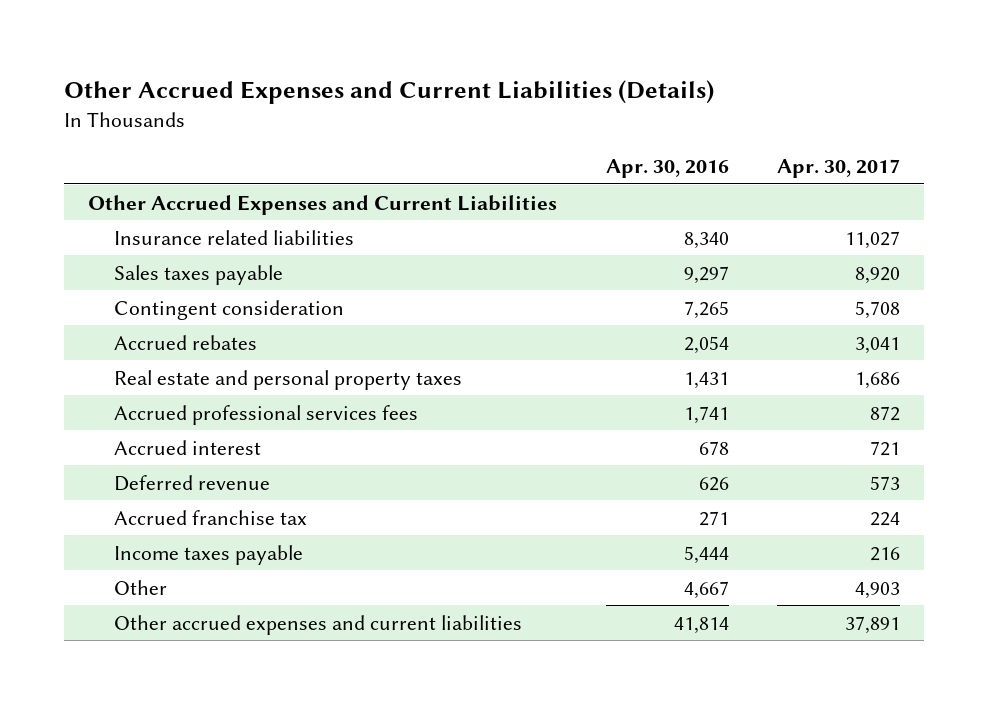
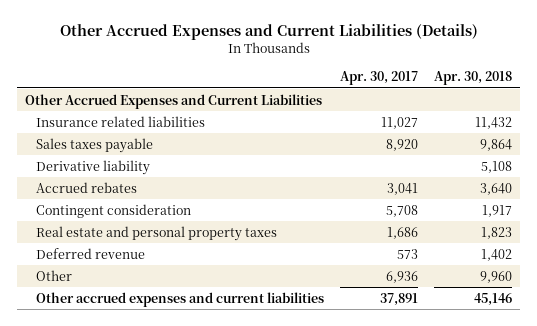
- | Apr. 30, 2016 | Apr. 30, 2017
+ | Apr. 30, 2017 | Apr. 30, 2018
+ Derivative liability | | 5,108
moved down: Contingent consideration | 5,708 | 1,917
- Accrued professional services fees | 1,741 | 872
- Accrued interest | 678 | 721
- Accrued franchise tax | 271 | 224
- Income taxes payable | 5,444 | 216
- Other | 4,667 | 4,903
+ Other | 6,936 | 9,960

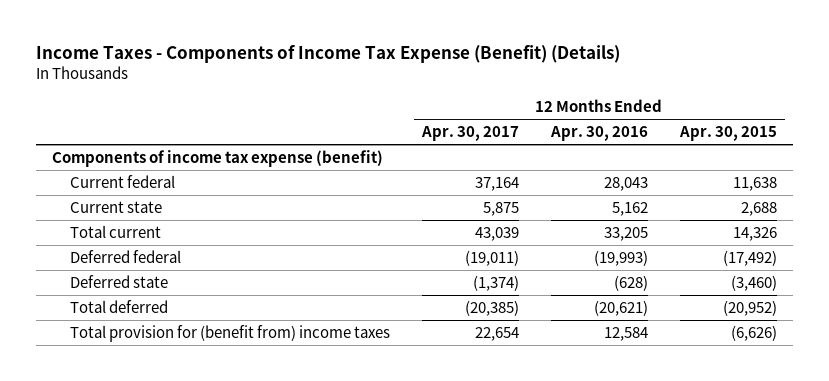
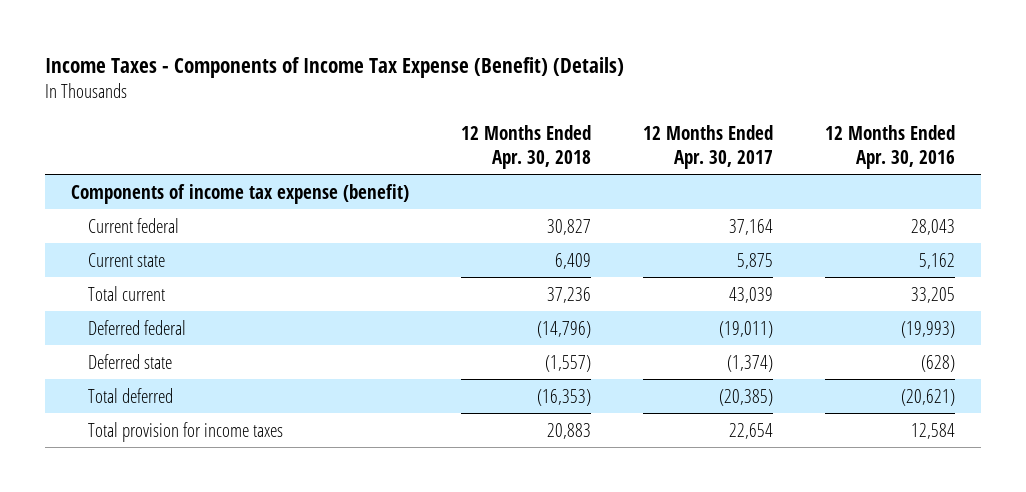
- | 12 Months Ended Apr. 30, 2017 | 12 Months Ended Apr. 30, 2016 | 12 Months Ended Apr. 30, 2015
+ | 12 Months Ended Apr. 30, 2018 | 12 Months Ended Apr. 30, 2017 | 12 Months Ended Apr. 30, 2016
- Total provision for (benefit from) income taxes | 22,654 | 12,584 | (6,626)
+ Total provision for income taxes | 20,883 | 22,654 | 12,584

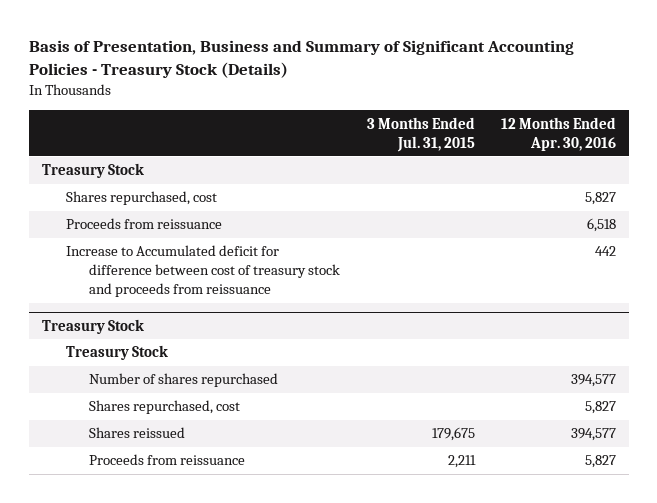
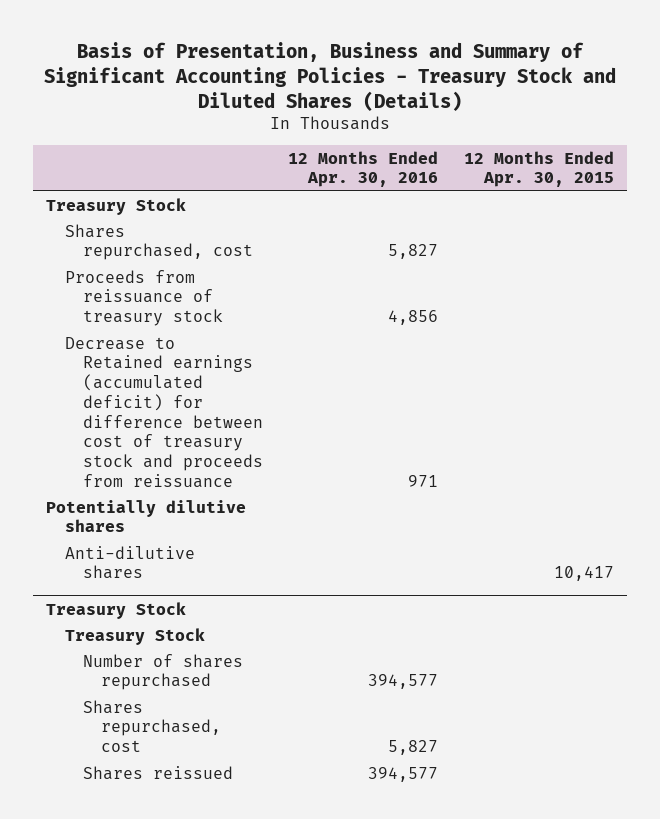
- Basis of Presentation, Business and Summary of Significant Accounting Policies - Treasury Stock (Details)
+ Basis of Presentation, Business and Summary of Significant Accounting Policies - Treasury Stock and Diluted Shares (Details)
- | 3 Months Ended Jul. 31, 2015 | 12 Months Ended Apr. 30, 2016
+ | 12 Months Ended Apr. 30, 2016 | 12 Months Ended Apr. 30, 2015
- Proceeds from reissuance | | 6,518
- Increase to Accumulated deficit for difference between cost of treasury stock and proceeds from reissuance | | 442
+ Proceeds from reissuance of treasury stock | 4,856 |
+ Decrease to Retained earnings (accumulated deficit) for difference between cost of treasury stock and proceeds from reissuance | 971 |
+ Potentially dilutive shares
+ Anti-dilutive shares | | 10,417
@ Treasury Stock
- Proceeds from reissuance | 2,211 | 5,827

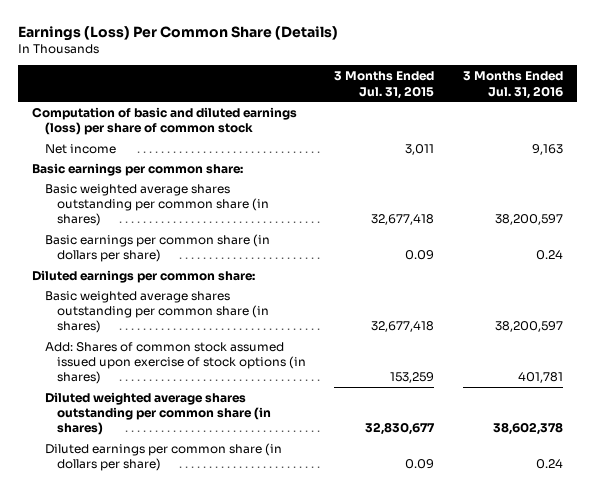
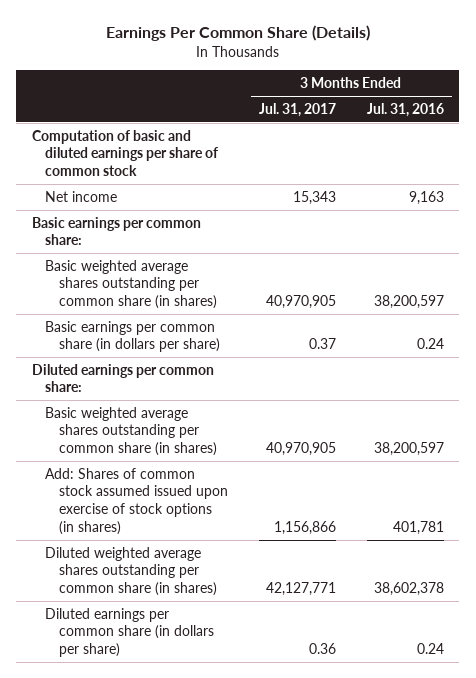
- Earnings (Loss) Per Common Share (Details)
+ Earnings Per Common Share (Details)
- | 3 Months Ended Jul. 31, 2015 | 3 Months Ended Jul. 31, 2016
+ | 3 Months Ended Jul. 31, 2017 | 3 Months Ended Jul. 31, 2016
- Computation of basic and diluted earnings (loss) per share of common stock
+ Computation of basic and diluted earnings per share of common stock

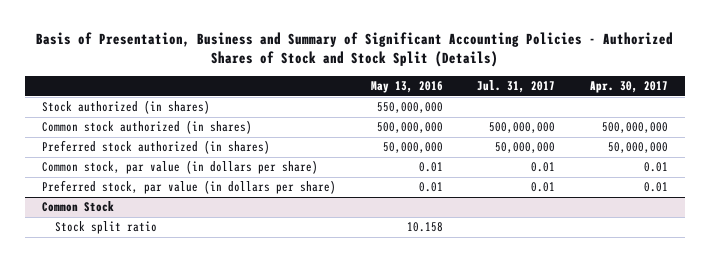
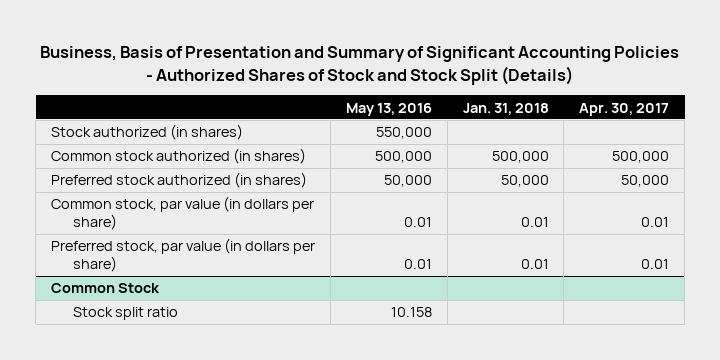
- Basis of Presentation, Business and Summary of Significant Accounting Policies - Authorized Shares of Stock and Stock Split (Details)
+ Business, Basis of Presentation and Summary of Significant Accounting Policies - Authorized Shares of Stock and Stock Split (Details)
- | May 13, 2016 | Jul. 31, 2017 | Apr. 30, 2017
+ | May 13, 2016 | Jan. 31, 2018 | Apr. 30, 2017
- Stock authorized (in shares) | 550,000,000 | |
- Common stock authorized (in shares) | 500,000,000 | 500,000,000 | 500,000,000
- Preferred stock authorized (in shares) | 50,000,000 | 50,000,000 | 50,000,000
+ Stock authorized (in shares) | 550,000 | |
+ Common stock authorized (in shares) | 500,000 | 500,000 | 500,000
+ Preferred stock authorized (in shares) | 50,000 | 50,000 | 50,000

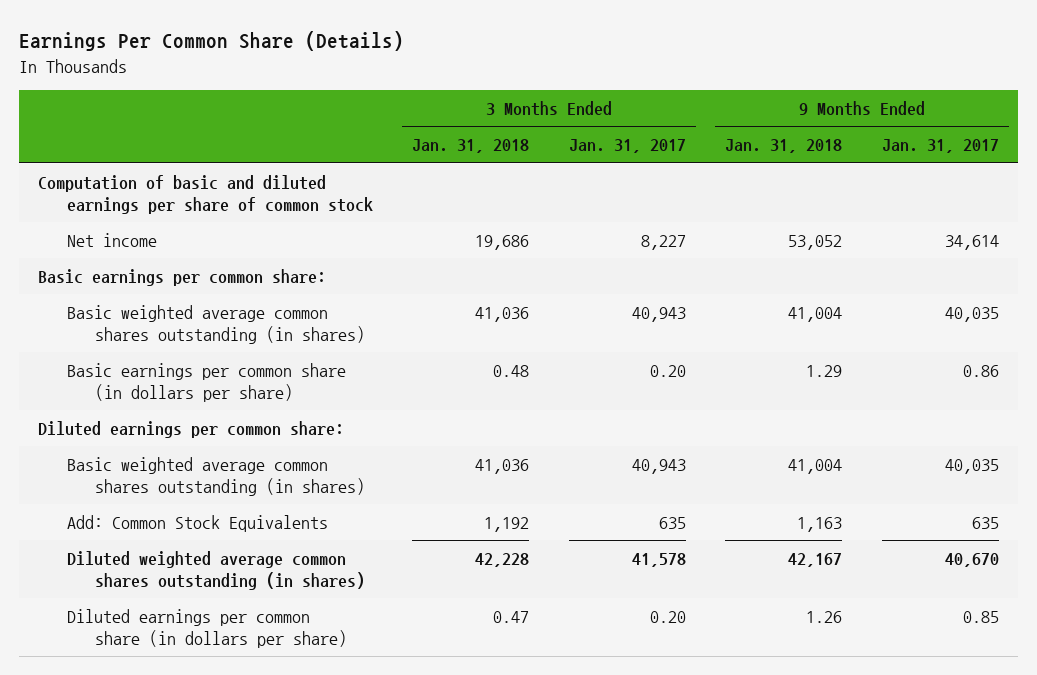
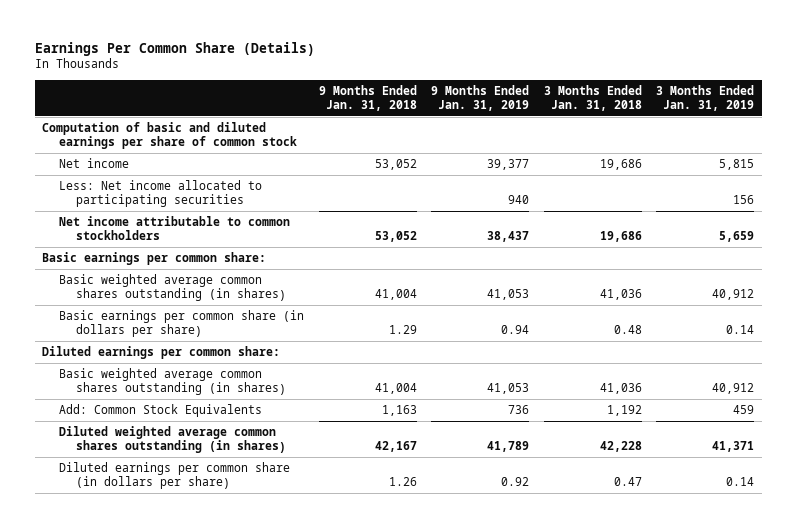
- | 3 Months Ended Jan. 31, 2018 | 3 Months Ended Jan. 31, 2017 | 9 Months Ended Jan. 31, 2018 | 9 Months Ended Jan. 31, 2017
+ | 9 Months Ended Jan. 31, 2018 | 9 Months Ended Jan. 31, 2019 | 3 Months Ended Jan. 31, 2018 | 3 Months Ended Jan. 31, 2019
+ Less: Net income allocated to participating securities | | 940 | | 156
+ Net income attributable to common stockholders | 53,052 | 38,437 | 19,686 | 5,659

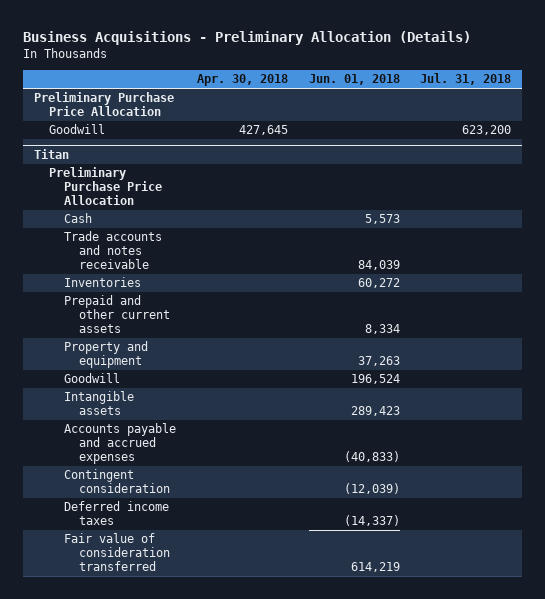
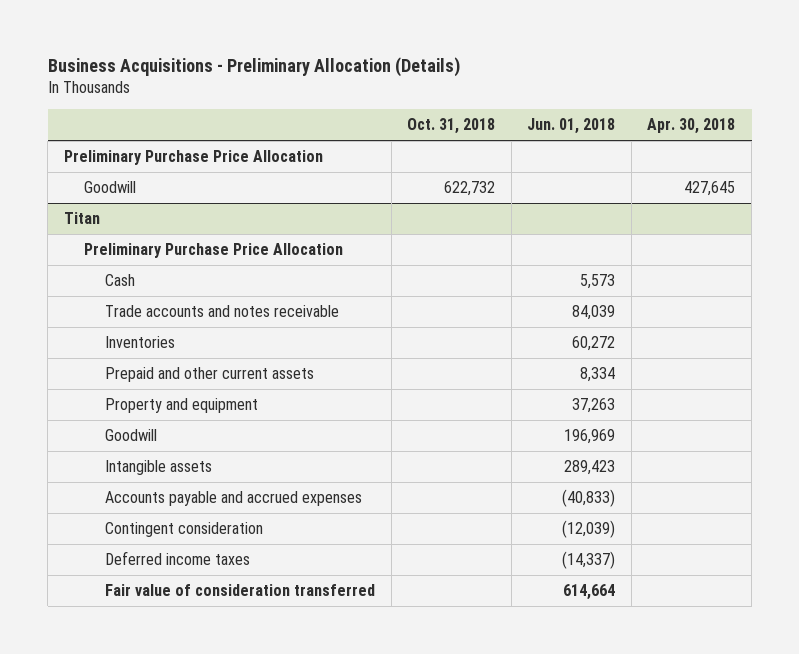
- | Apr. 30, 2018 | Jun. 01, 2018 | Jul. 31, 2018
+ | Oct. 31, 2018 | Jun. 01, 2018 | Apr. 30, 2018
@ Titan
- Goodwill | | 196,524 |
+ Goodwill | | 196,969 |
- Fair value of consideration transferred | | 614,219 |
+ Fair value of consideration transferred | | 614,664 |

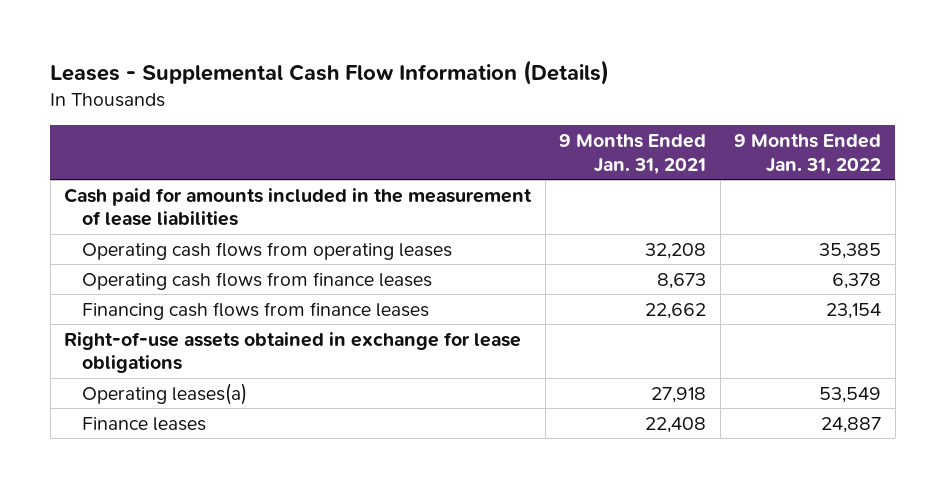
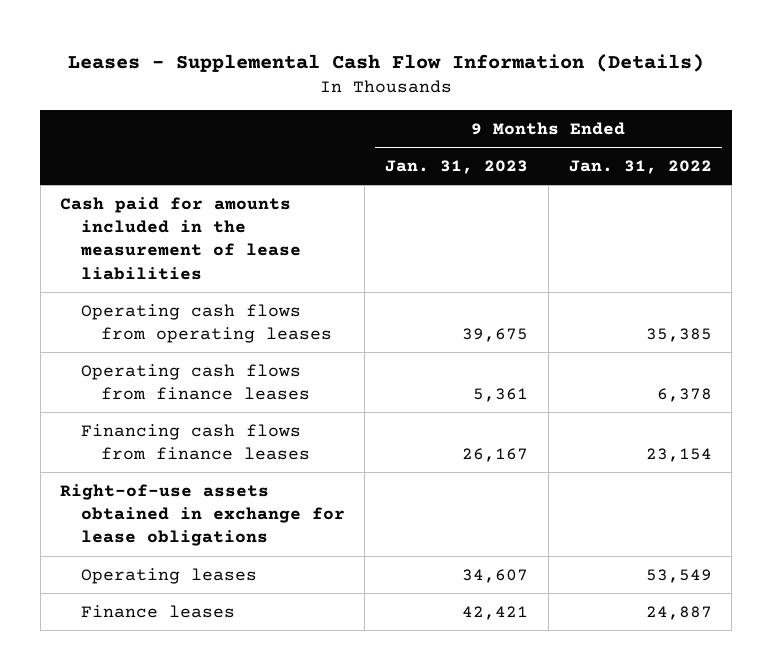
- | 9 Months Ended Jan. 31, 2021 | 9 Months Ended Jan. 31, 2022
+ | 9 Months Ended Jan. 31, 2023 | 9 Months Ended Jan. 31, 2022
- Operating leases(a) | 27,918 | 53,549
+ Operating leases | 34,607 | 53,549

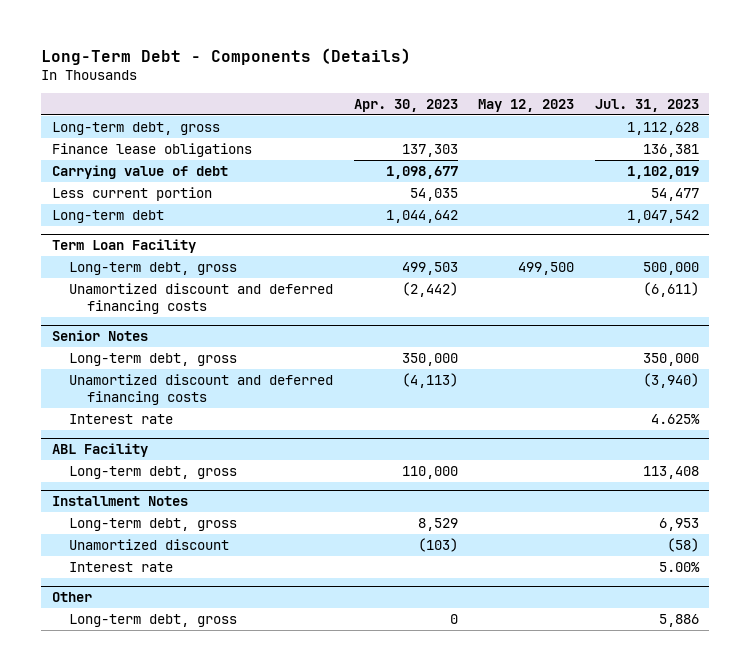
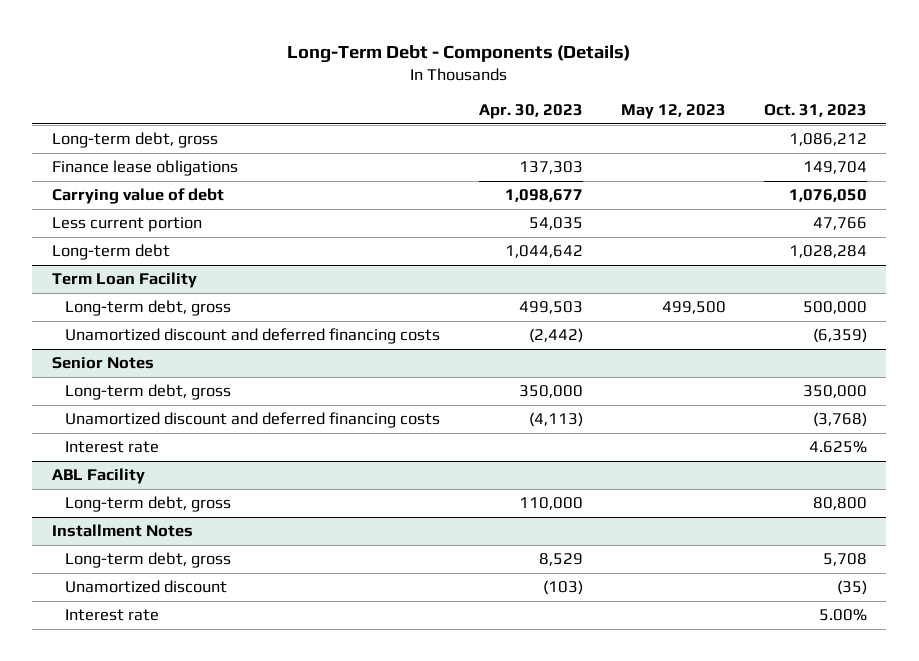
- | Apr. 30, 2023 | May 12, 2023 | Jul. 31, 2023
+ | Apr. 30, 2023 | May 12, 2023 | Oct. 31, 2023
- Other
- Long-term debt, gross | 0 | | 5,886

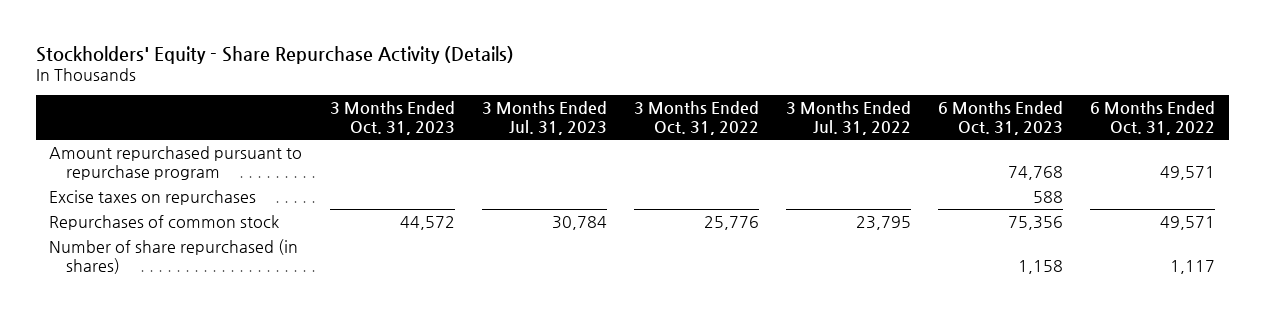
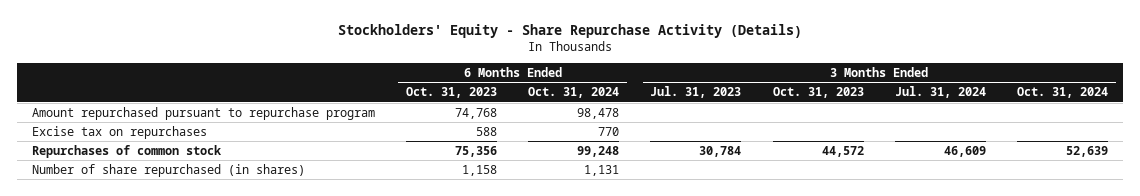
- | 3 Months Ended Oct. 31, 2023 | 3 Months Ended Jul. 31, 2023 | 3 Months Ended Oct. 31, 2022 | 3 Months Ended Jul. 31, 2022 | 6 Months Ended Oct. 31, 2023 | 6 Months Ended Oct. 31, 2022
+ | 6 Months Ended Oct. 31, 2023 | 6 Months Ended Oct. 31, 2024 | 3 Months Ended Jul. 31, 2023 | 3 Months Ended Oct. 31, 2023 | 3 Months Ended Jul. 31, 2024 | 3 Months Ended Oct. 31, 2024
- Excise taxes on repurchases | | | | | 588 |
+ Excise tax on repurchases | 588 | 770 | | | |

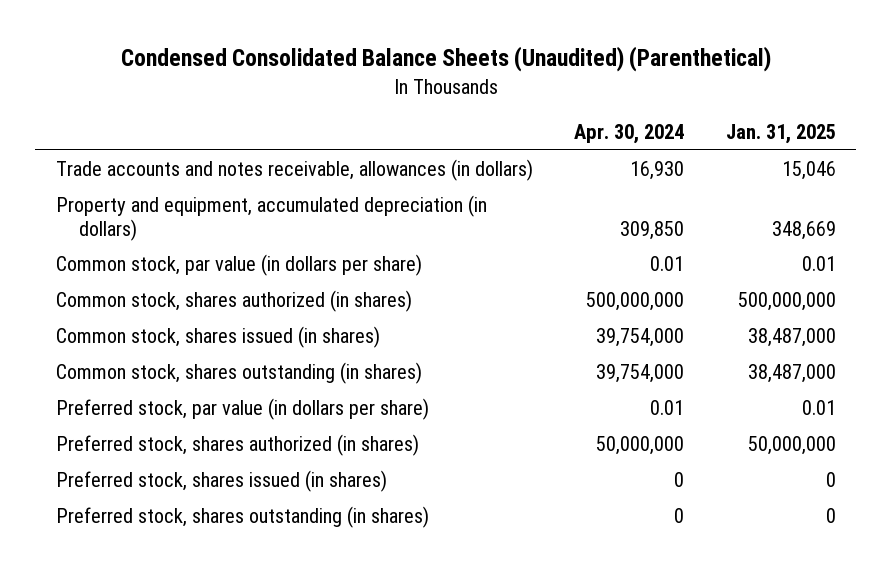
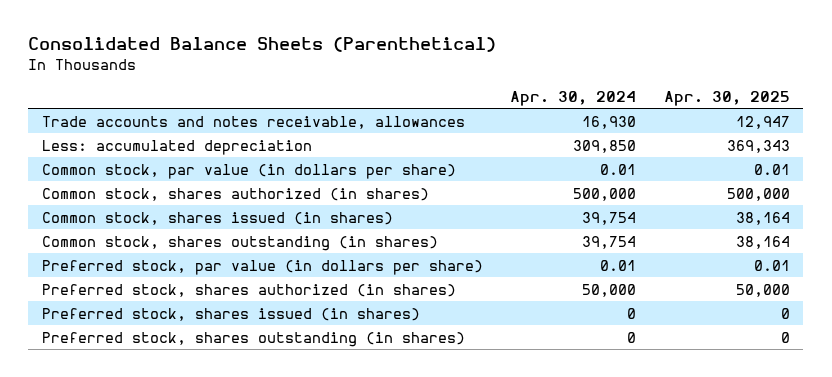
- Condensed Consolidated Balance Sheets (Unaudited) (Parenthetical)
+ Consolidated Balance Sheets (Parenthetical)
- | Apr. 30, 2024 | Jan. 31, 2025
+ | Apr. 30, 2024 | Apr. 30, 2025
- Trade accounts and notes receivable, allowances (in dollars) | 16,930 | 15,046
- Property and equipment, accumulated depreciation (in dollars) | 309,850 | 348,669
+ Trade accounts and notes receivable, allowances | 16,930 | 12,947
+ Less: accumulated depreciation | 309,850 | 369,343
- Common stock, shares authorized (in shares) | 500,000,000 | 500,000,000
- Common stock, shares issued (in shares) | 39,754,000 | 38,487,000
- Common stock, shares outstanding (in shares) | 39,754,000 | 38,487,000
+ Common stock, shares authorized (in shares) | 500,000 | 500,000
+ Common stock, shares issued (in shares) | 39,754 | 38,164
+ Common stock, shares outstanding (in shares) | 39,754 | 38,164
- Preferred stock, shares authorized (in shares) | 50,000,000 | 50,000,000
+ Preferred stock, shares authorized (in shares) | 50,000 | 50,000

